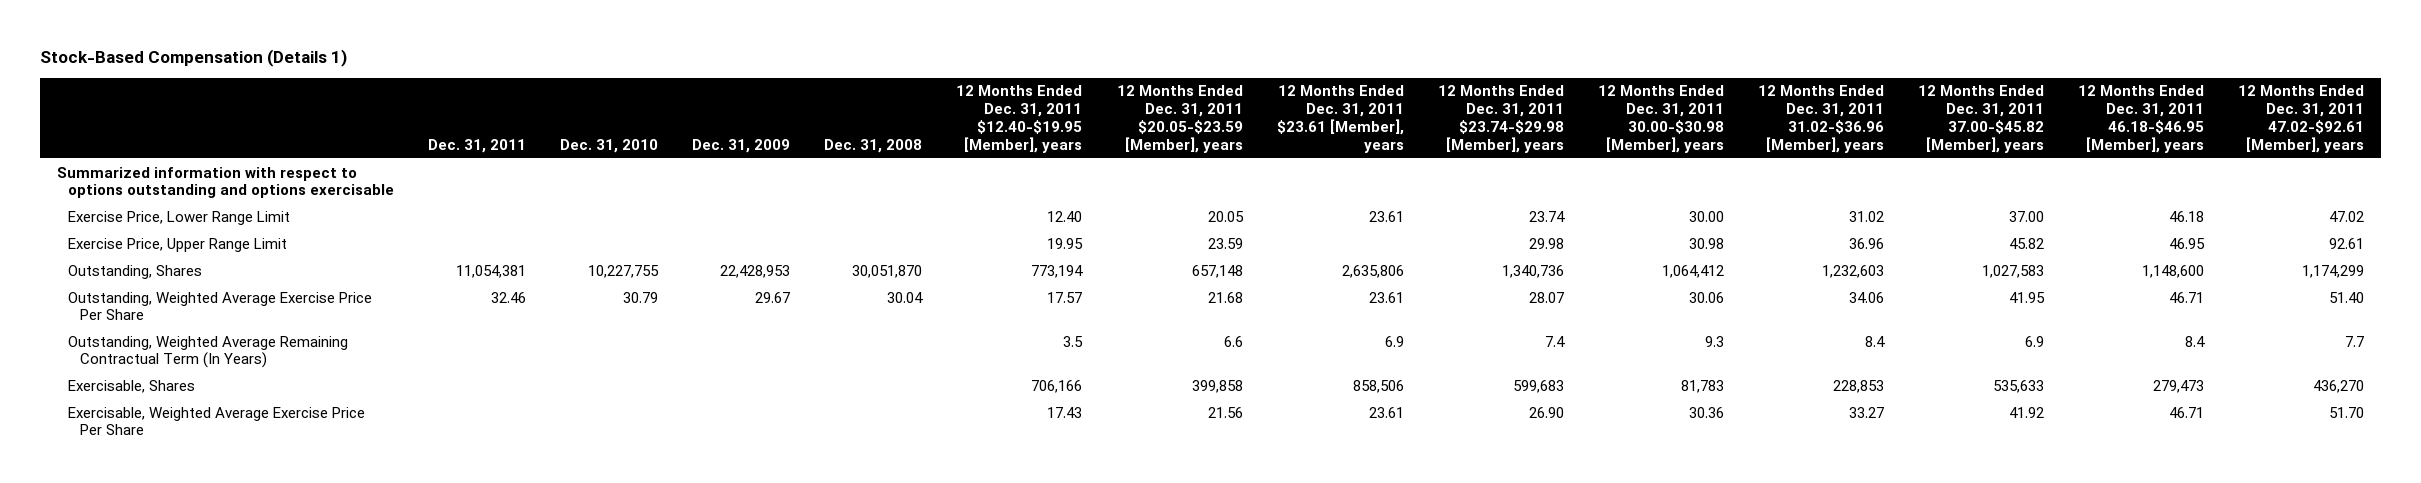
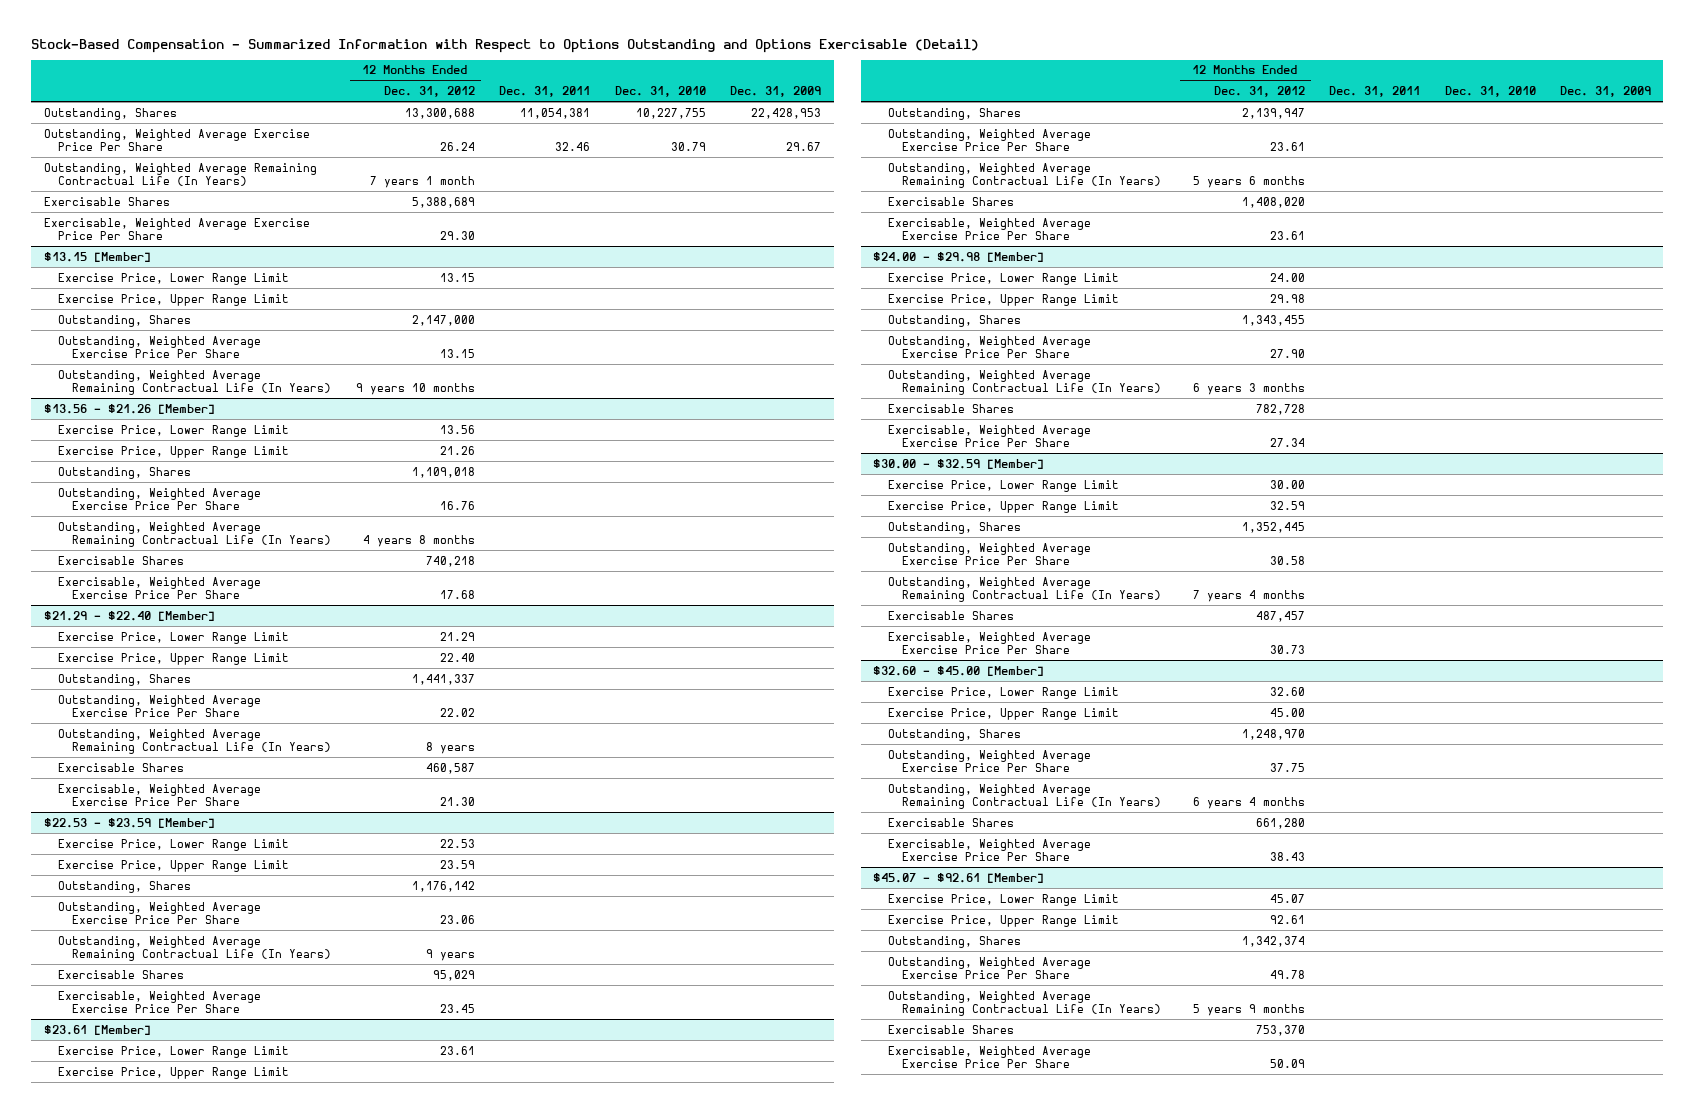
- Stock-Based Compensation (Details 1)
+ Stock-Based Compensation - Summarized Information with Respect to Options Outstanding and Options Exercisable (Detail)
- | Dec. 31, 2011 | Dec. 31, 2010 | Dec. 31, 2009 | Dec. 31, 2008 | 12 Months Ended Dec. 31, 2011 $12.40-$19.95 [Member], years | 12 Months Ended Dec. 31, 2011 $20.05-$23.59 [Member], years | 12 Months Ended Dec. 31, 2011 $23.61 [Member], years | 12 Months Ended Dec. 31, 2011 $23.74-$29.98 [Member], years | 12 Months Ended Dec. 31, 2011 30.00-$30.98 [Member], years | 12 Months Ended Dec. 31, 2011 31.02-$36.96 [Member], years | 12 Months Ended Dec. 31, 2011 37.00-$45.82 [Member], years | 12 Months Ended Dec. 31, 2011 46.18-$46.95 [Member], years | 12 Months Ended Dec. 31, 2011 47.02-$92.61 [Member], years
+ | 12 Months Ended Dec. 31, 2012 | Dec. 31, 2011 | Dec. 31, 2010 | Dec. 31, 2009
- Summarized information with respect to options outstanding and options exercisable
- Exercise Price, Lower Range Limit | | | | | 12.40 | 20.05 | 23.61 | 23.74 | 30.00 | 31.02 | 37.00 | 46.18 | 47.02
- Exercise Price, Upper Range Limit | | | | | 19.95 | 23.59 | | 29.98 | 30.98 | 36.96 | 45.82 | 46.95 | 92.61
- Outstanding, Weighted Average Remaining Contractual Term (In Years) | | | | | 3.5 | 6.6 | 6.9 | 7.4 | 9.3 | 8.4 | 6.9 | 8.4 | 7.7
- Exercisable, Shares | | | | | 706,166 | 399,858 | 858,506 | 599,683 | 81,783 | 228,853 | 535,633 | 279,473 | 436,270
+ Outstanding, Weighted Average Remaining Contractual Life (In Years) | 7 years 1 month | | |
+ Exercisable Shares | 5,388,689 | | |
+ $13.15 [Member]
+ Exercise Price, Lower Range Limit | 13.15 | | |
+ Exercise Price, Upper Range Limit
+ Outstanding, Shares | 2,147,000 | | |
+ Outstanding, Weighted Average Exercise Price Per Share | 13.15 | | |
+ Outstanding, Weighted Average Remaining Contractual Life (In Years) | 9 years 10 months | | |
+ $13.56 - $21.26 [Member]
+ Exercise Price, Lower Range Limit | 13.56 | | |
+ Exercise Price, Upper Range Limit | 21.26 | | |
+ Outstanding, Shares | 1,109,018 | | |
+ Outstanding, Weighted Average Exercise Price Per Share | 16.76 | | |
+ Outstanding, Weighted Average Remaining Contractual Life (In Years) | 4 years 8 months | | |
+ Exercisable Shares | 740,218 | | |
+ Exercisable, Weighted Average Exercise Price Per Share | 17.68 | | |
+ $21.29 - $22.40 [Member]
+ Exercise Price, Lower Range Limit | 21.29 | | |
+ Exercise Price, Upper Range Limit | 22.40 | | |
+ Outstanding, Shares | 1,441,337 | | |
+ Outstanding, Weighted Average Exercise Price Per Share | 22.02 | | |
+ Outstanding, Weighted Average Remaining Contractual Life (In Years) | 8 years | | |
+ Exercisable Shares | 460,587 | | |
+ Exercisable, Weighted Average Exercise Price Per Share | 21.30 | | |
+ $22.53 - $23.59 [Member]
+ Exercise Price, Lower Range Limit | 22.53 | | |
+ Exercise Price, Upper Range Limit | 23.59 | | |
+ Outstanding, Shares | 1,176,142 | | |
+ Outstanding, Weighted Average Exercise Price Per Share | 23.06 | | |
+ Outstanding, Weighted Average Remaining Contractual Life (In Years) | 9 years | | |
+ Exercisable Shares | 95,029 | | |
+ Exercisable, Weighted Average Exercise Price Per Share | 23.45 | | |
+ $23.61 [Member]
+ Exercise Price, Lower Range Limit | 23.61 | | |
+ Exercise Price, Upper Range Limit
+ Outstanding, Shares | 2,139,947 | | |
+ Outstanding, Weighted Average Exercise Price Per Share | 23.61 | | |
+ Outstanding, Weighted Average Remaining Contractual Life (In Years) | 5 years 6 months | | |
+ Exercisable Shares | 1,408,020 | | |
+ Exercisable, Weighted Average Exercise Price Per Share | 23.61 | | |
+ $24.00 - $29.98 [Member]
+ Exercise Price, Lower Range Limit | 24.00 | | |
+ Exercise Price, Upper Range Limit | 29.98 | | |
+ Outstanding, Shares | 1,343,455 | | |
+ Outstanding, Weighted Average Exercise Price Per Share | 27.90 | | |
+ Outstanding, Weighted Average Remaining Contractual Life (In Years) | 6 years 3 months | | |
+ Exercisable Shares | 782,728 | | |
+ Exercisable, Weighted Average Exercise Price Per Share | 27.34 | | |
+ $30.00 - $32.59 [Member]
+ Exercise Price, Lower Range Limit | 30.00 | | |
+ Exercise Price, Upper Range Limit | 32.59 | | |
+ Outstanding, Shares | 1,352,445 | | |
+ Outstanding, Weighted Average Exercise Price Per Share | 30.58 | | |
+ Outstanding, Weighted Average Remaining Contractual Life (In Years) | 7 years 4 months | | |
+ Exercisable Shares | 487,457 | | |
+ Exercisable, Weighted Average Exercise Price Per Share | 30.73 | | |
+ $32.60 - $45.00 [Member]
+ Exercise Price, Lower Range Limit | 32.60 | | |
+ Exercise Price, Upper Range Limit | 45.00 | | |
+ Outstanding, Shares | 1,248,970 | | |
+ Outstanding, Weighted Average Exercise Price Per Share | 37.75 | | |
+ Outstanding, Weighted Average Remaining Contractual Life (In Years) | 6 years 4 months | | |
+ Exercisable Shares | 661,280 | | |
+ Exercisable, Weighted Average Exercise Price Per Share | 38.43 | | |
+ $45.07 - $92.61 [Member]
+ Exercise Price, Lower Range Limit | 45.07 | | |
+ Exercise Price, Upper Range Limit | 92.61 | | |
+ Outstanding, Shares | 1,342,374 | | |
+ Outstanding, Weighted Average Exercise Price Per Share | 49.78 | | |
+ Outstanding, Weighted Average Remaining Contractual Life (In Years) | 5 years 9 months | | |
+ Exercisable Shares | 753,370 | | |
+ Exercisable, Weighted Average Exercise Price Per Share | 50.09 | | |

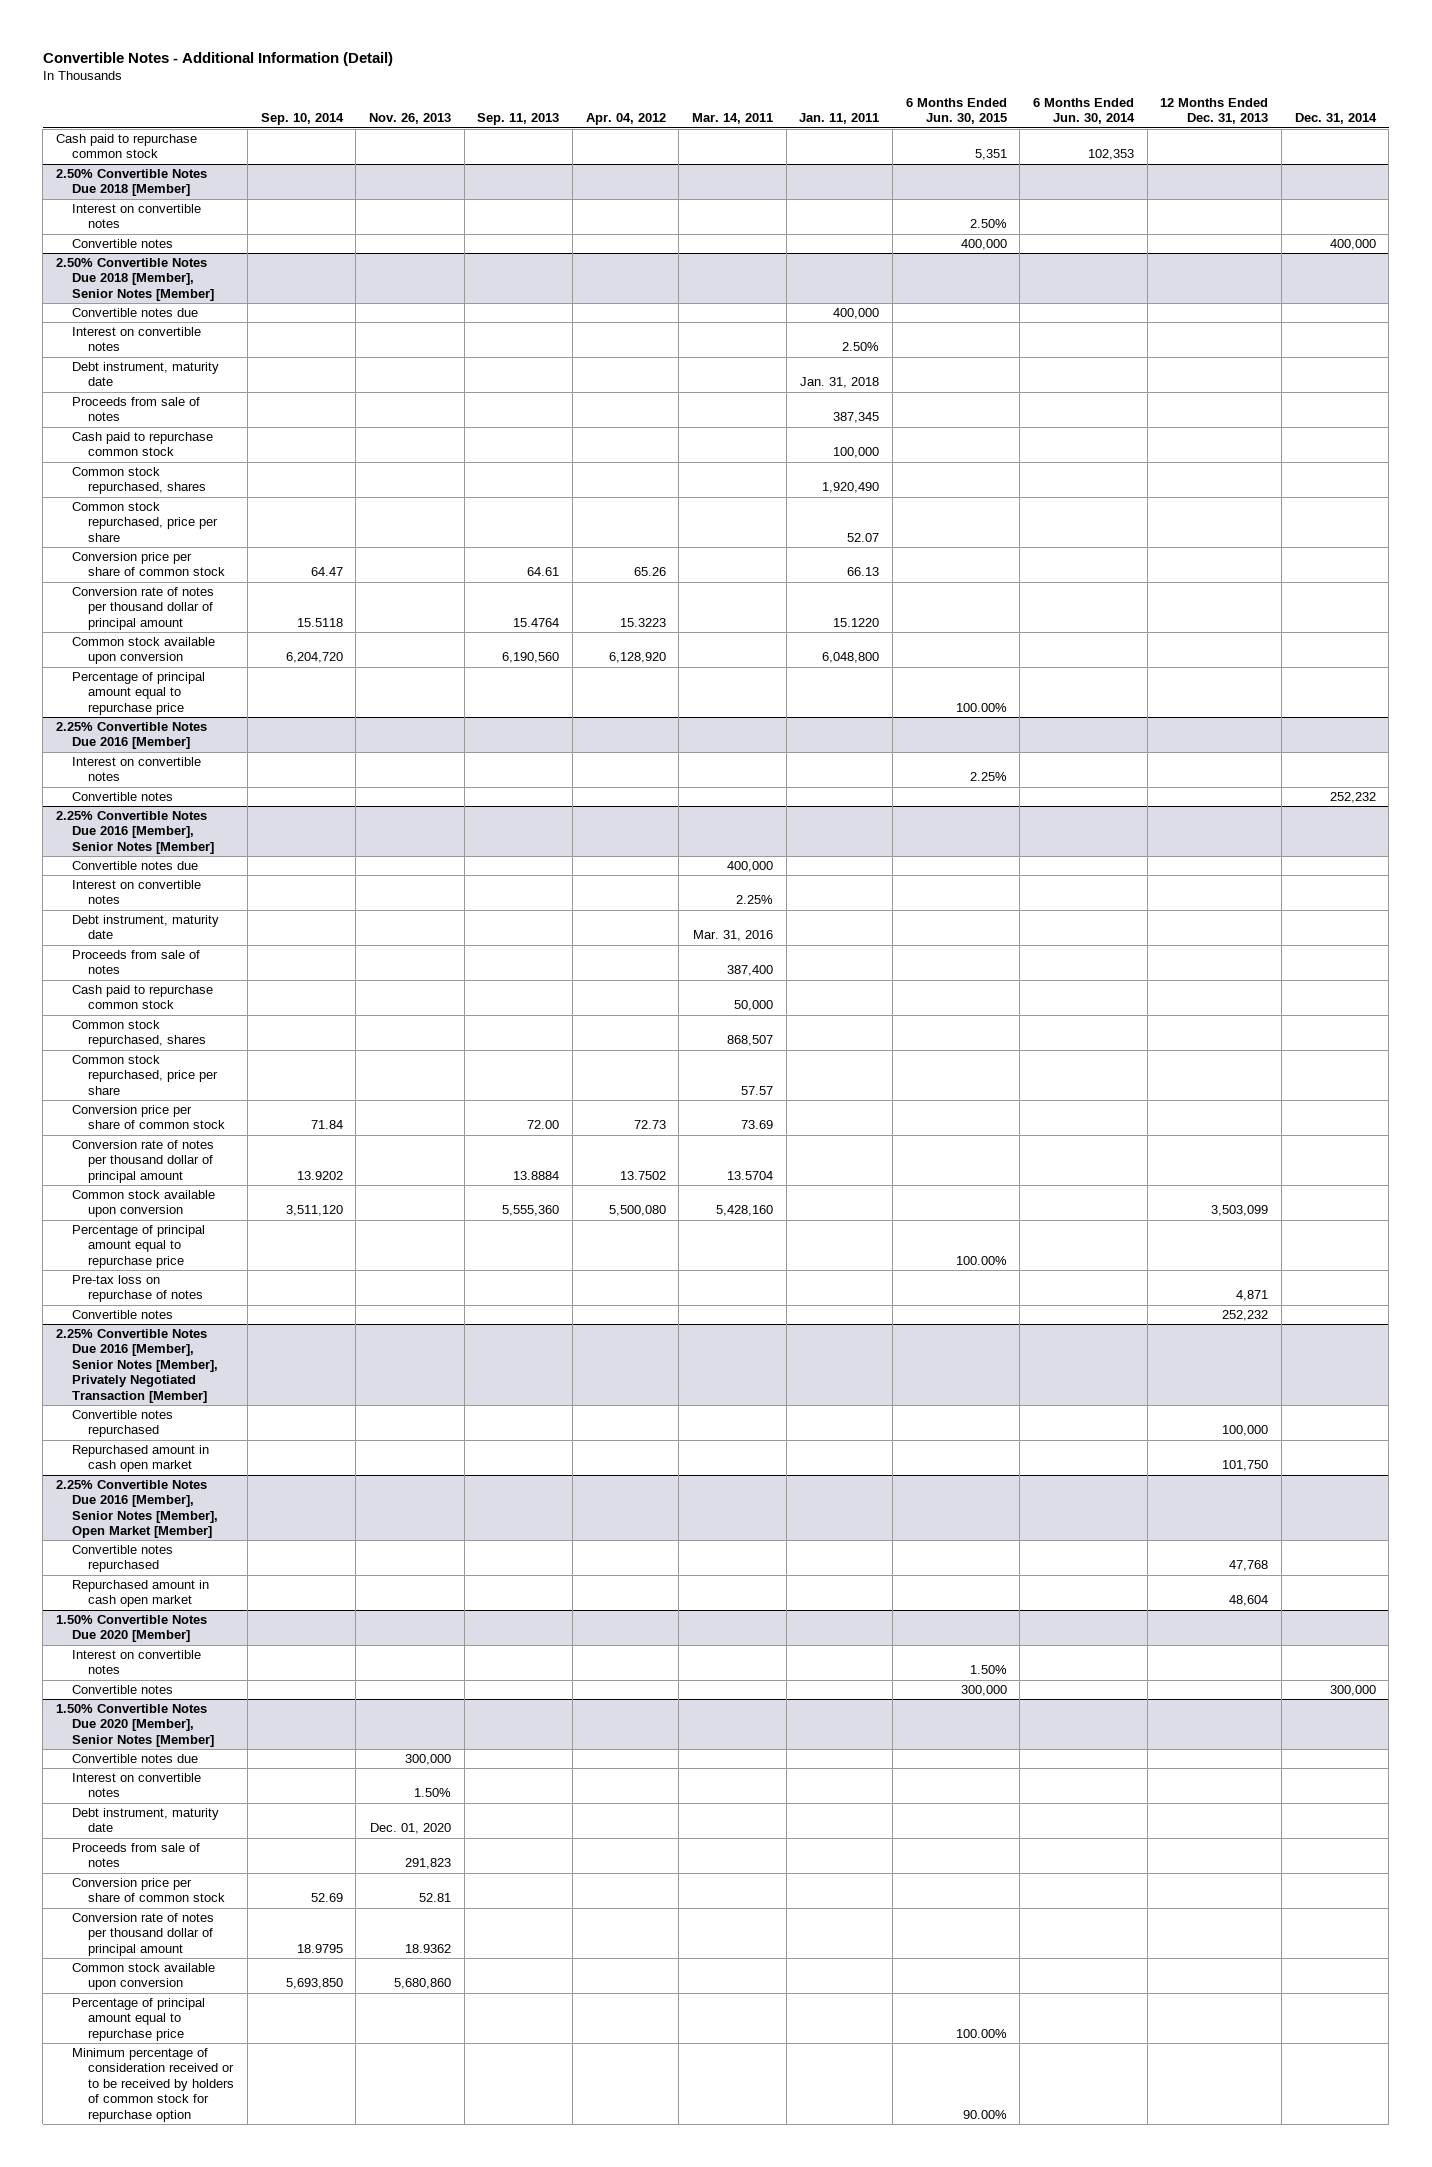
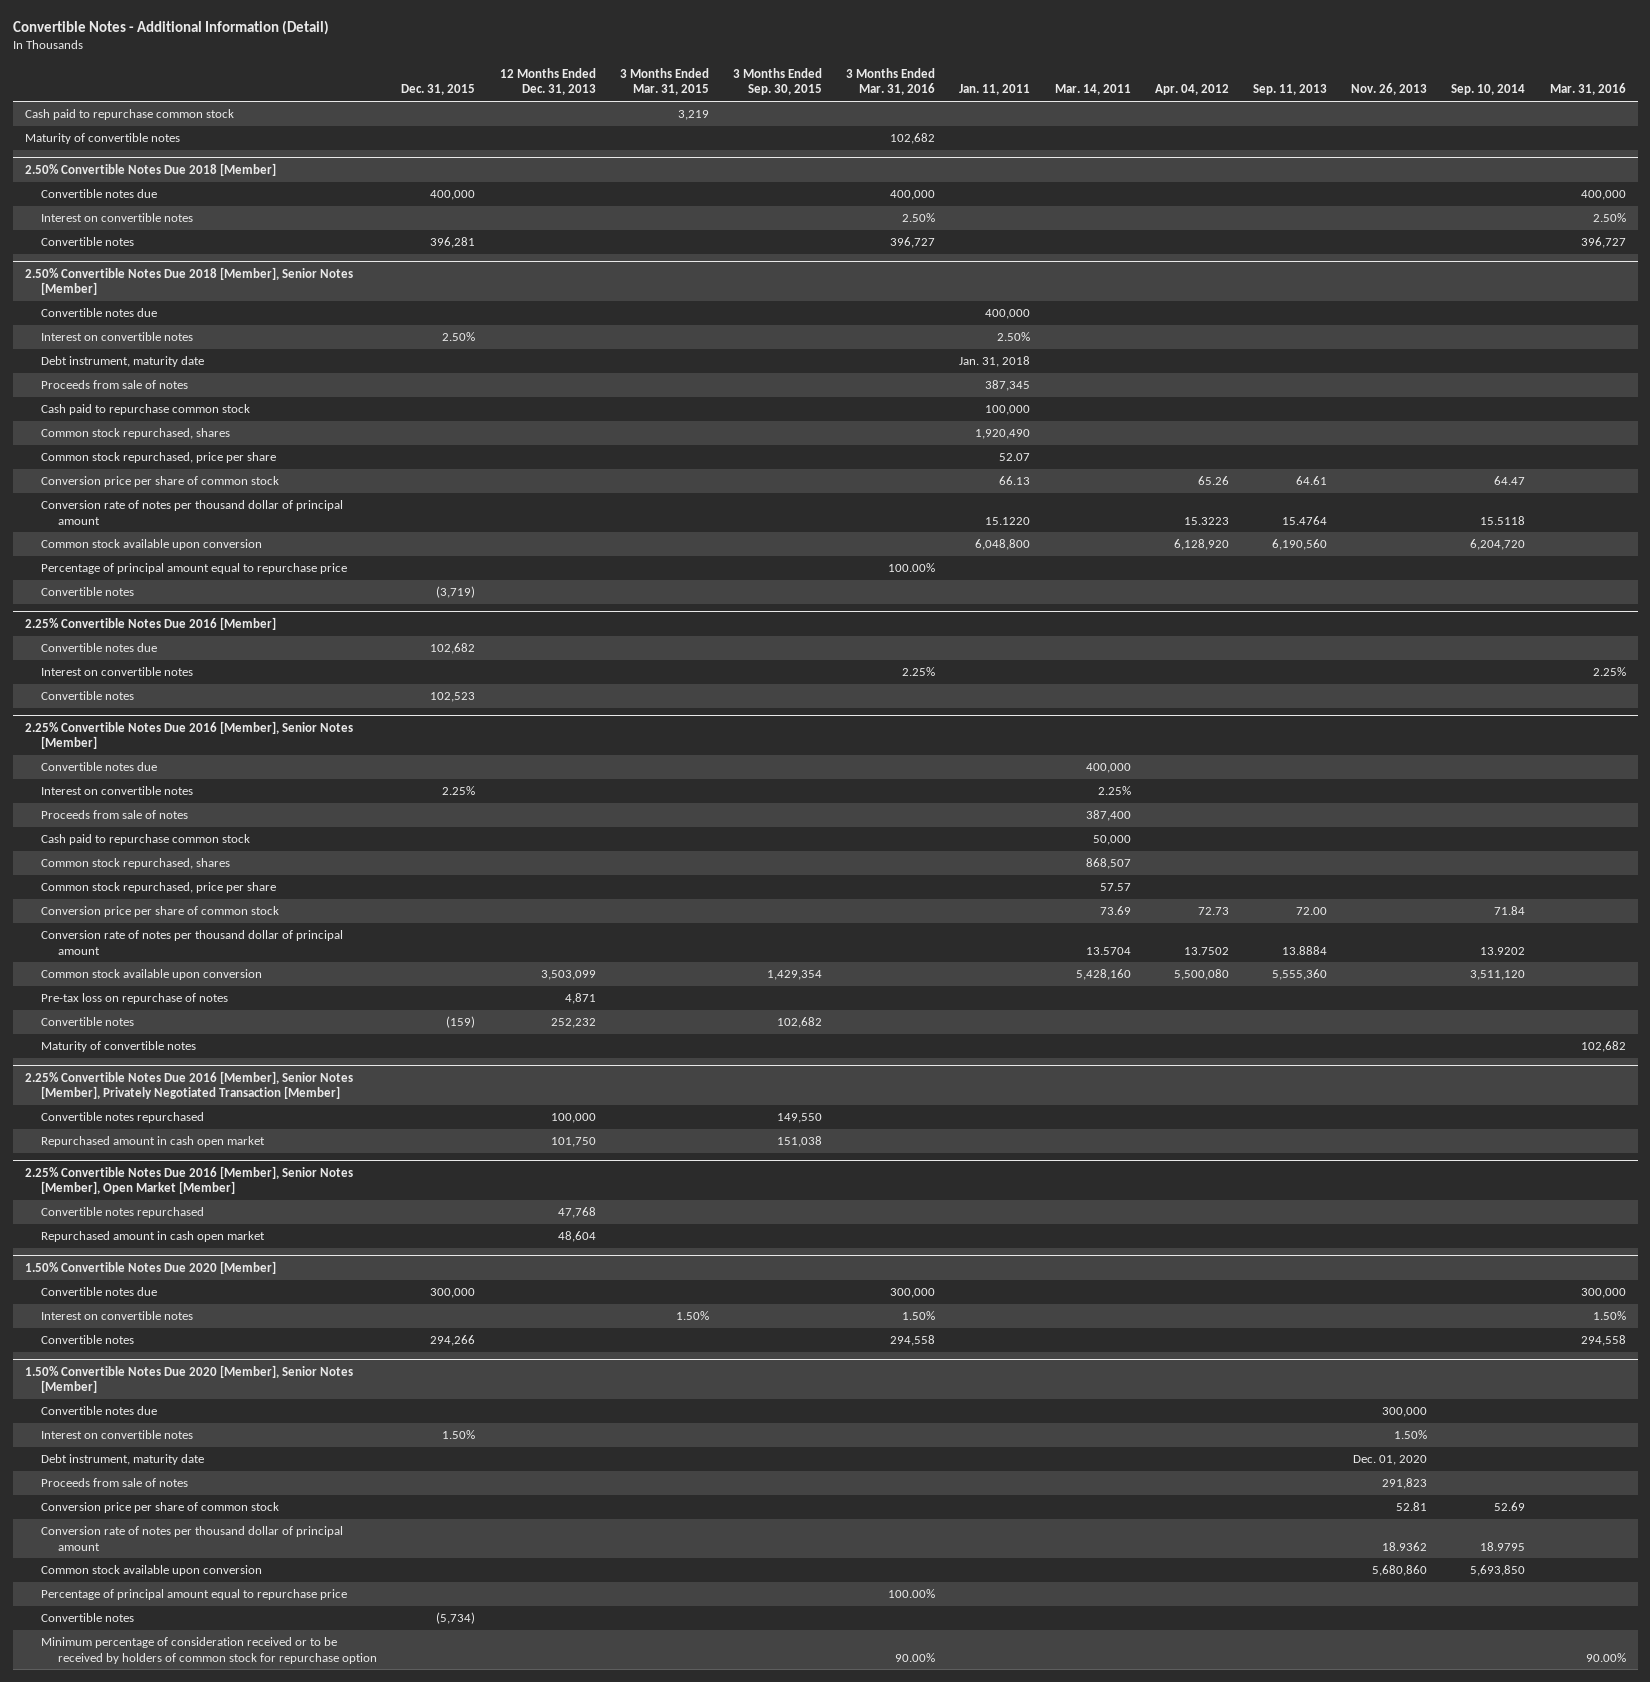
- | Sep. 10, 2014 | Nov. 26, 2013 | Sep. 11, 2013 | Apr. 04, 2012 | Mar. 14, 2011 | Jan. 11, 2011 | 6 Months Ended Jun. 30, 2015 | 6 Months Ended Jun. 30, 2014 | 12 Months Ended Dec. 31, 2013 | Dec. 31, 2014
+ | Dec. 31, 2015 | 12 Months Ended Dec. 31, 2013 | 3 Months Ended Mar. 31, 2015 | 3 Months Ended Sep. 30, 2015 | 3 Months Ended Mar. 31, 2016 | Jan. 11, 2011 | Mar. 14, 2011 | Apr. 04, 2012 | Sep. 11, 2013 | Nov. 26, 2013 | Sep. 10, 2014 | Mar. 31, 2016
+ Maturity of convertible notes | | | | | 102,682 | | | | | | |
@ 2.50% Convertible Notes Due 2018 [Member]
+ Convertible notes due | 400,000 | | | | 400,000 | | | | | | | 400,000
@ 2.50% Convertible Notes Due 2018 [Member], Senior Notes [Member]
+ Convertible notes | (3,719) | | | | | | | | | | |
@ 2.25% Convertible Notes Due 2016 [Member]
+ Convertible notes due | 102,682 | | | | | | | | | | |
@ 2.25% Convertible Notes Due 2016 [Member], Senior Notes [Member]
- Debt instrument, maturity date | | | | | Mar. 31, 2016 | | | | |
- Percentage of principal amount equal to repurchase price | | | | | | | 100.00% | | |
+ Maturity of convertible notes | | | | | | | | | | | | 102,682
@ 1.50% Convertible Notes Due 2020 [Member]
+ Convertible notes due | 300,000 | | | | 300,000 | | | | | | | 300,000
@ 1.50% Convertible Notes Due 2020 [Member], Senior Notes [Member]
+ Convertible notes | (5,734) | | | | | | | | | | |

